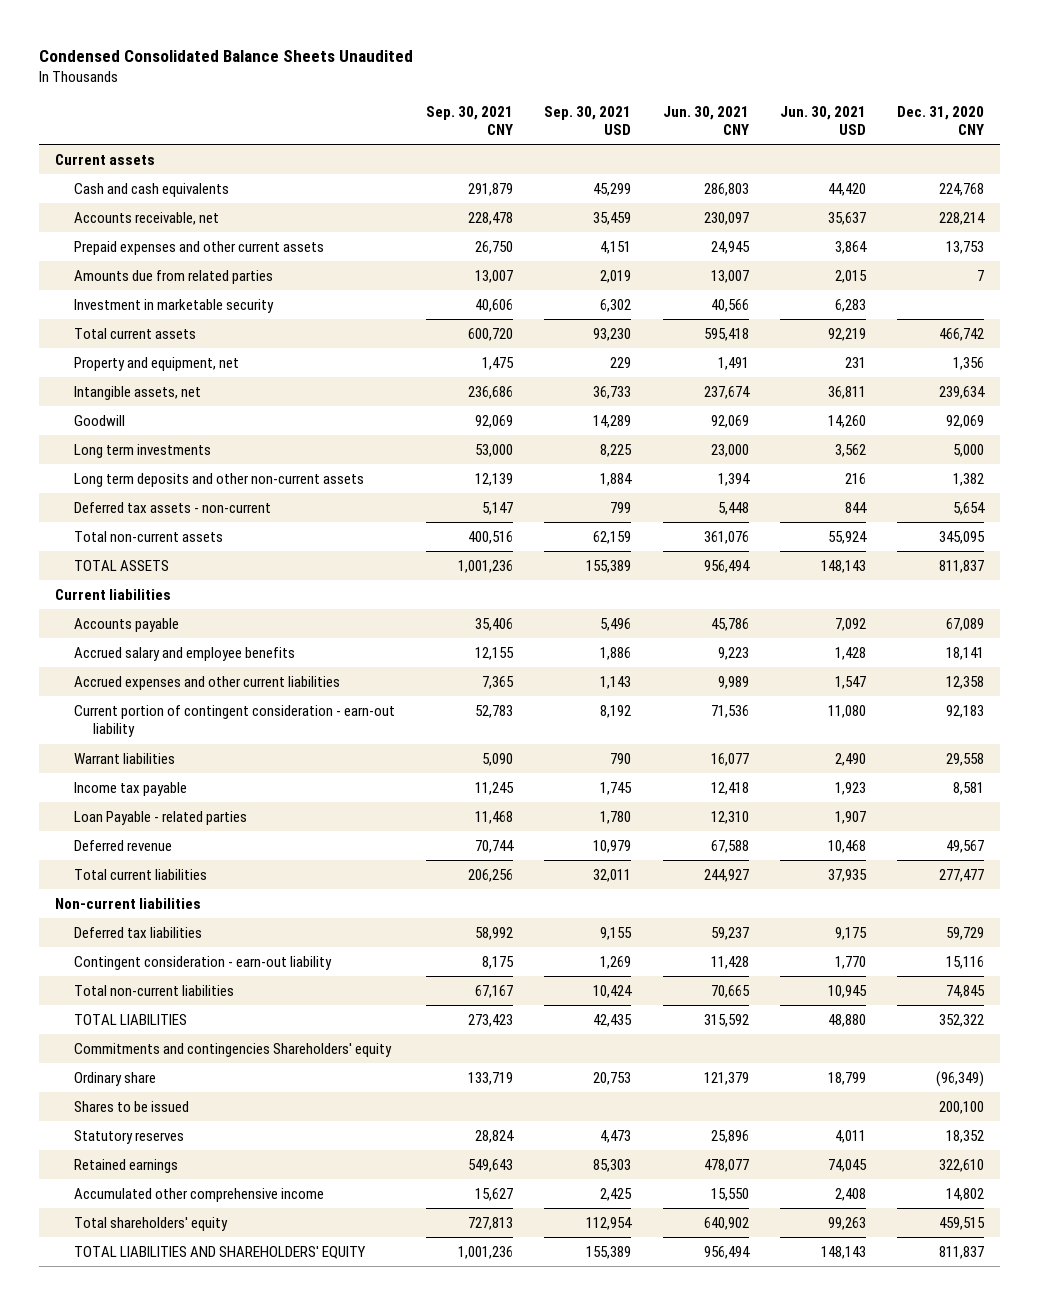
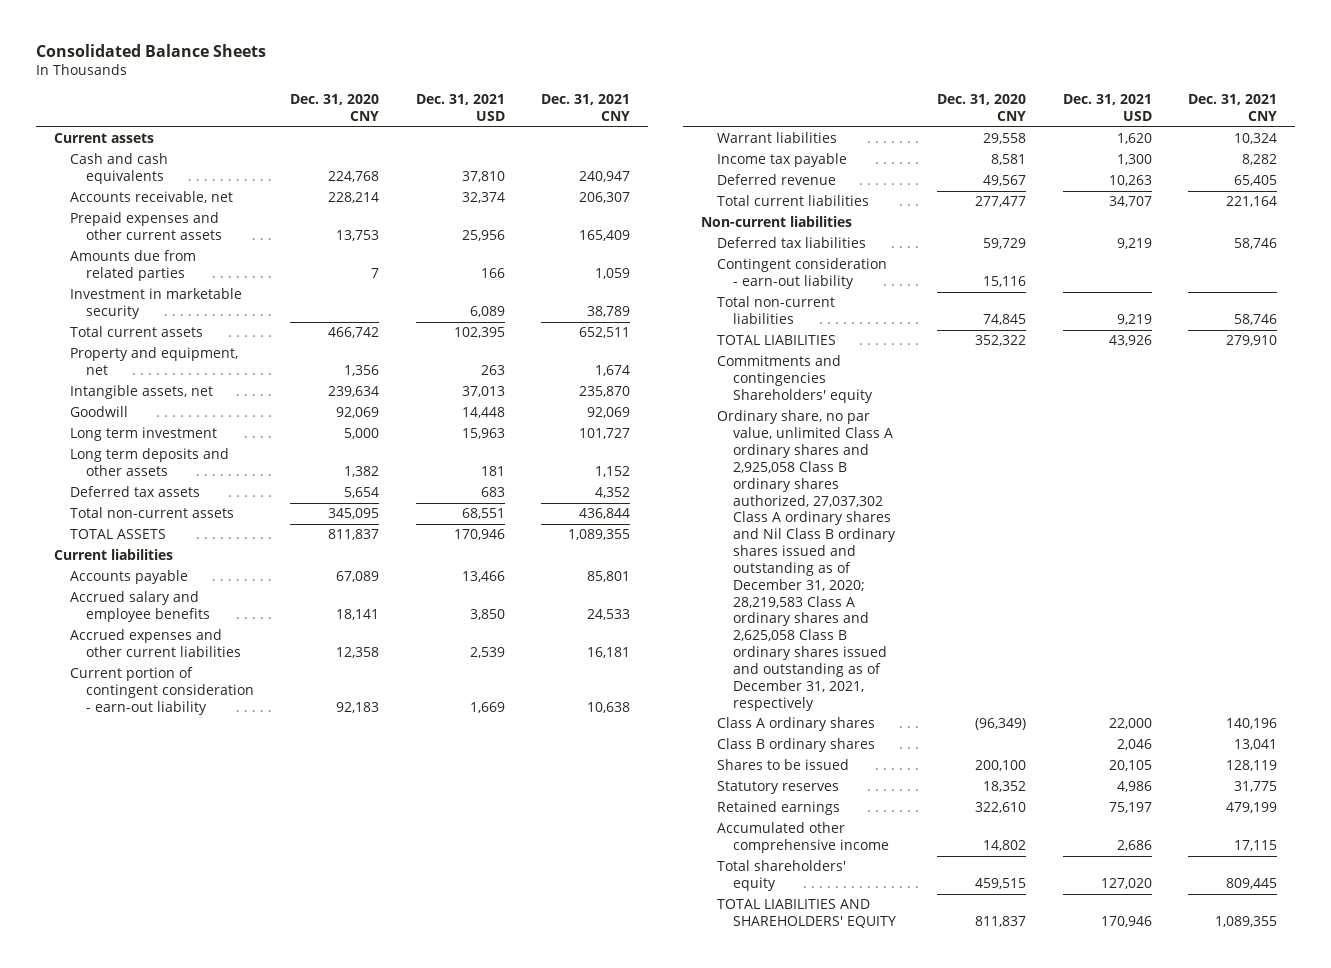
- Condensed Consolidated Balance Sheets Unaudited
+ Consolidated Balance Sheets
- | Sep. 30, 2021 CNY | Sep. 30, 2021 USD | Jun. 30, 2021 CNY | Jun. 30, 2021 USD | Dec. 31, 2020 CNY
+ | Dec. 31, 2020 CNY | Dec. 31, 2021 USD | Dec. 31, 2021 CNY
- Long term investments | 53,000 | 8,225 | 23,000 | 3,562 | 5,000
- Long term deposits and other non-current assets | 12,139 | 1,884 | 1,394 | 216 | 1,382
- Deferred tax assets - non-current | 5,147 | 799 | 5,448 | 844 | 5,654
+ Long term investment | 5,000 | 15,963 | 101,727
+ Long term deposits and other assets | 1,382 | 181 | 1,152
+ Deferred tax assets | 5,654 | 683 | 4,352
- Loan Payable - related parties | 11,468 | 1,780 | 12,310 | 1,907 |
- Ordinary share | 133,719 | 20,753 | 121,379 | 18,799 | (96,349)
+ Ordinary share, no par value, unlimited Class A ordinary shares and 2,925,058 Class B ordinary shares authorized, 27,037,302 Class A ordinary shares and Nil Class B ordinary shares issued and outstanding as of December 31, 2020; 28,219,583 Class A ordinary shares and 2,625,058 Class B ordinary shares issued and outstanding as of December 31, 2021, respectively
+ Class A ordinary shares | (96,349) | 22,000 | 140,196
+ Class B ordinary shares | | 2,046 | 13,041

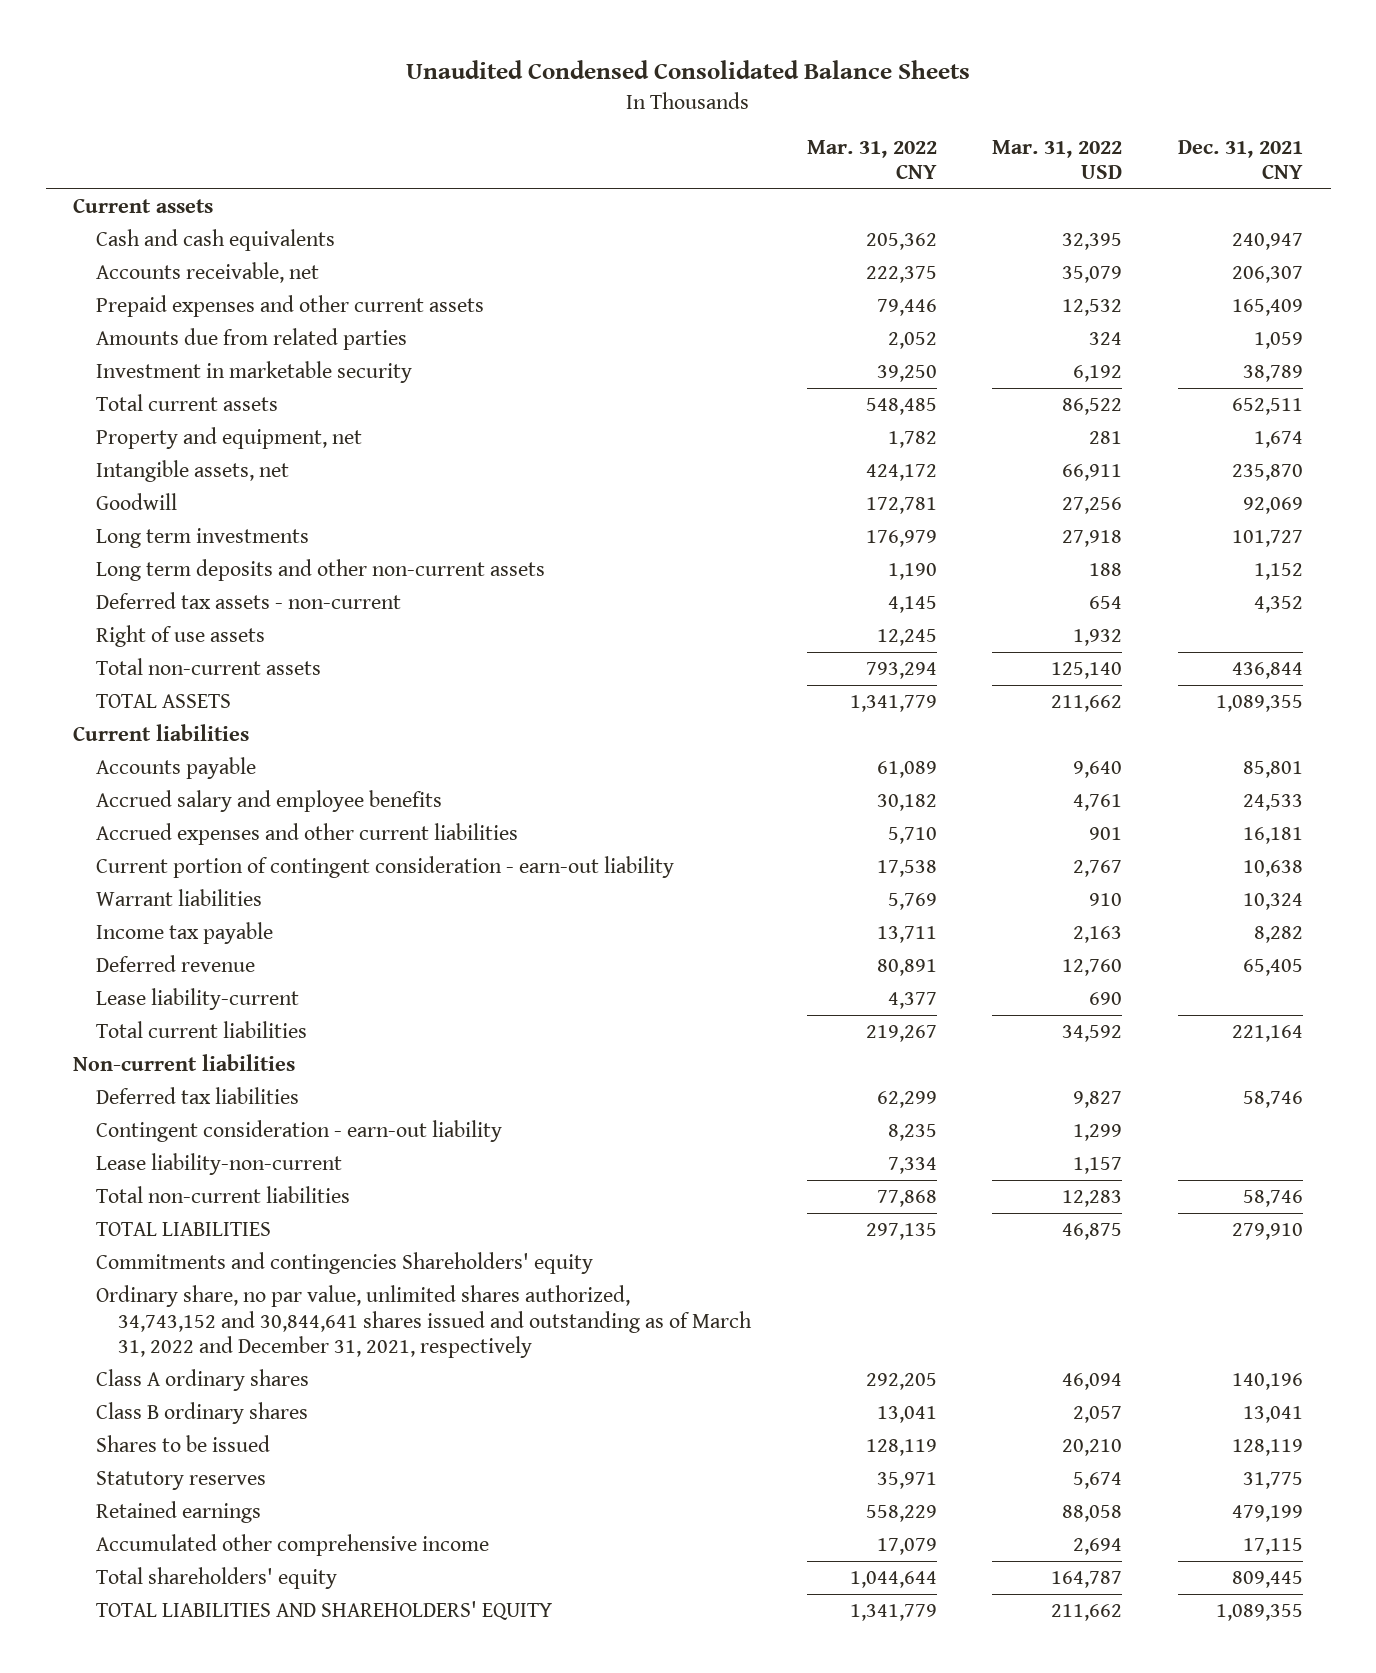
- Consolidated Balance Sheets
+ Unaudited Condensed Consolidated Balance Sheets
- | Dec. 31, 2020 CNY | Dec. 31, 2021 USD | Dec. 31, 2021 CNY
+ | Mar. 31, 2022 CNY | Mar. 31, 2022 USD | Dec. 31, 2021 CNY
- Long term investment | 5,000 | 15,963 | 101,727
- Long term deposits and other assets | 1,382 | 181 | 1,152
- Deferred tax assets | 5,654 | 683 | 4,352
+ Long term investments | 176,979 | 27,918 | 101,727
+ Long term deposits and other non-current assets | 1,190 | 188 | 1,152
+ Deferred tax assets - non-current | 4,145 | 654 | 4,352
+ Right of use assets | 12,245 | 1,932 |
+ Lease liability-current | 4,377 | 690 |
+ Lease liability-non-current | 7,334 | 1,157 |
- Ordinary share, no par value, unlimited Class A ordinary shares and 2,925,058 Class B ordinary shares authorized, 27,037,302 Class A ordinary shares and Nil Class B ordinary shares issued and outstanding as of December 31, 2020; 28,219,583 Class A ordinary shares and 2,625,058 Class B ordinary shares issued and outstanding as of December 31, 2021, respectively
+ Ordinary share, no par value, unlimited shares authorized, 34,743,152 and 30,844,641 shares issued and outstanding as of March 31, 2022 and December 31, 2021, respectively

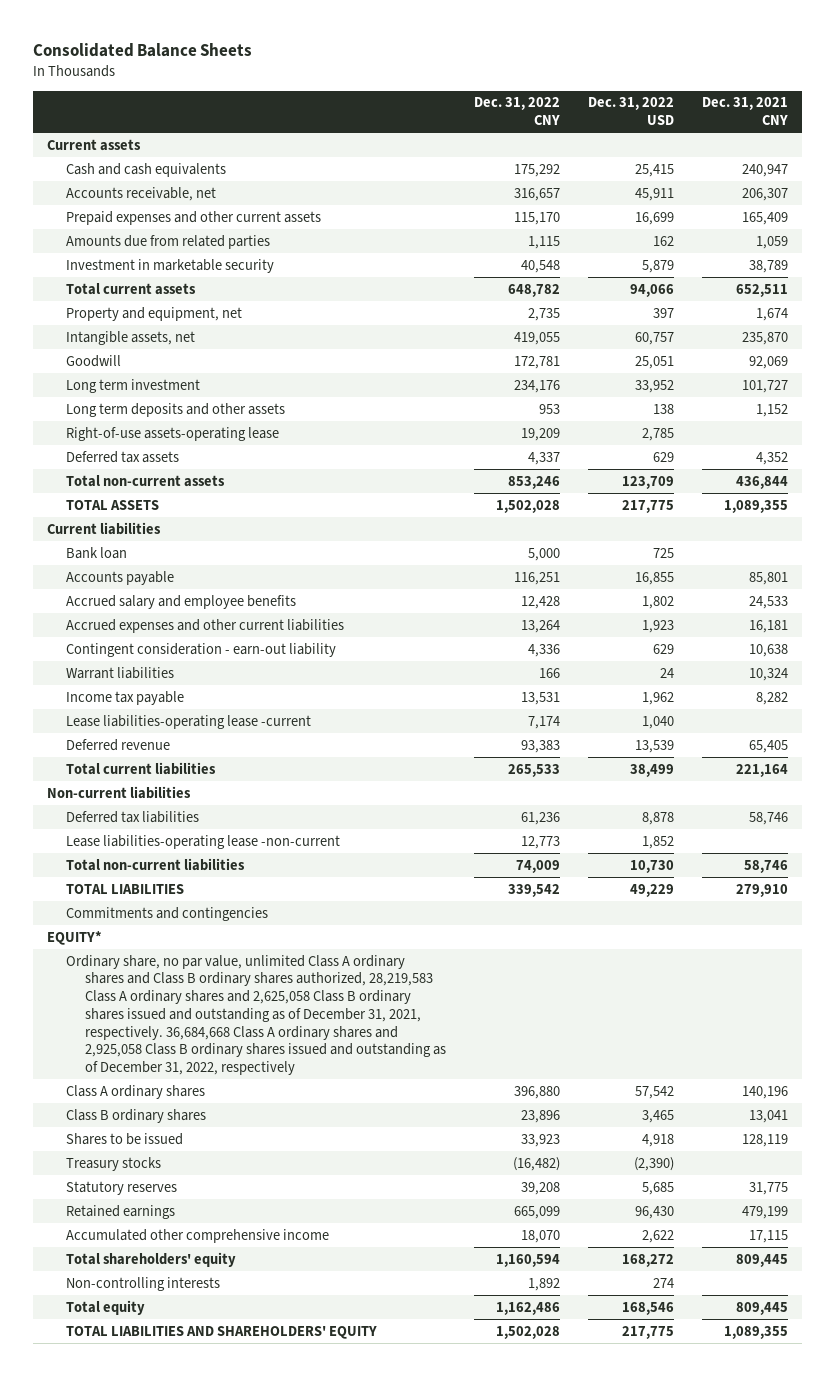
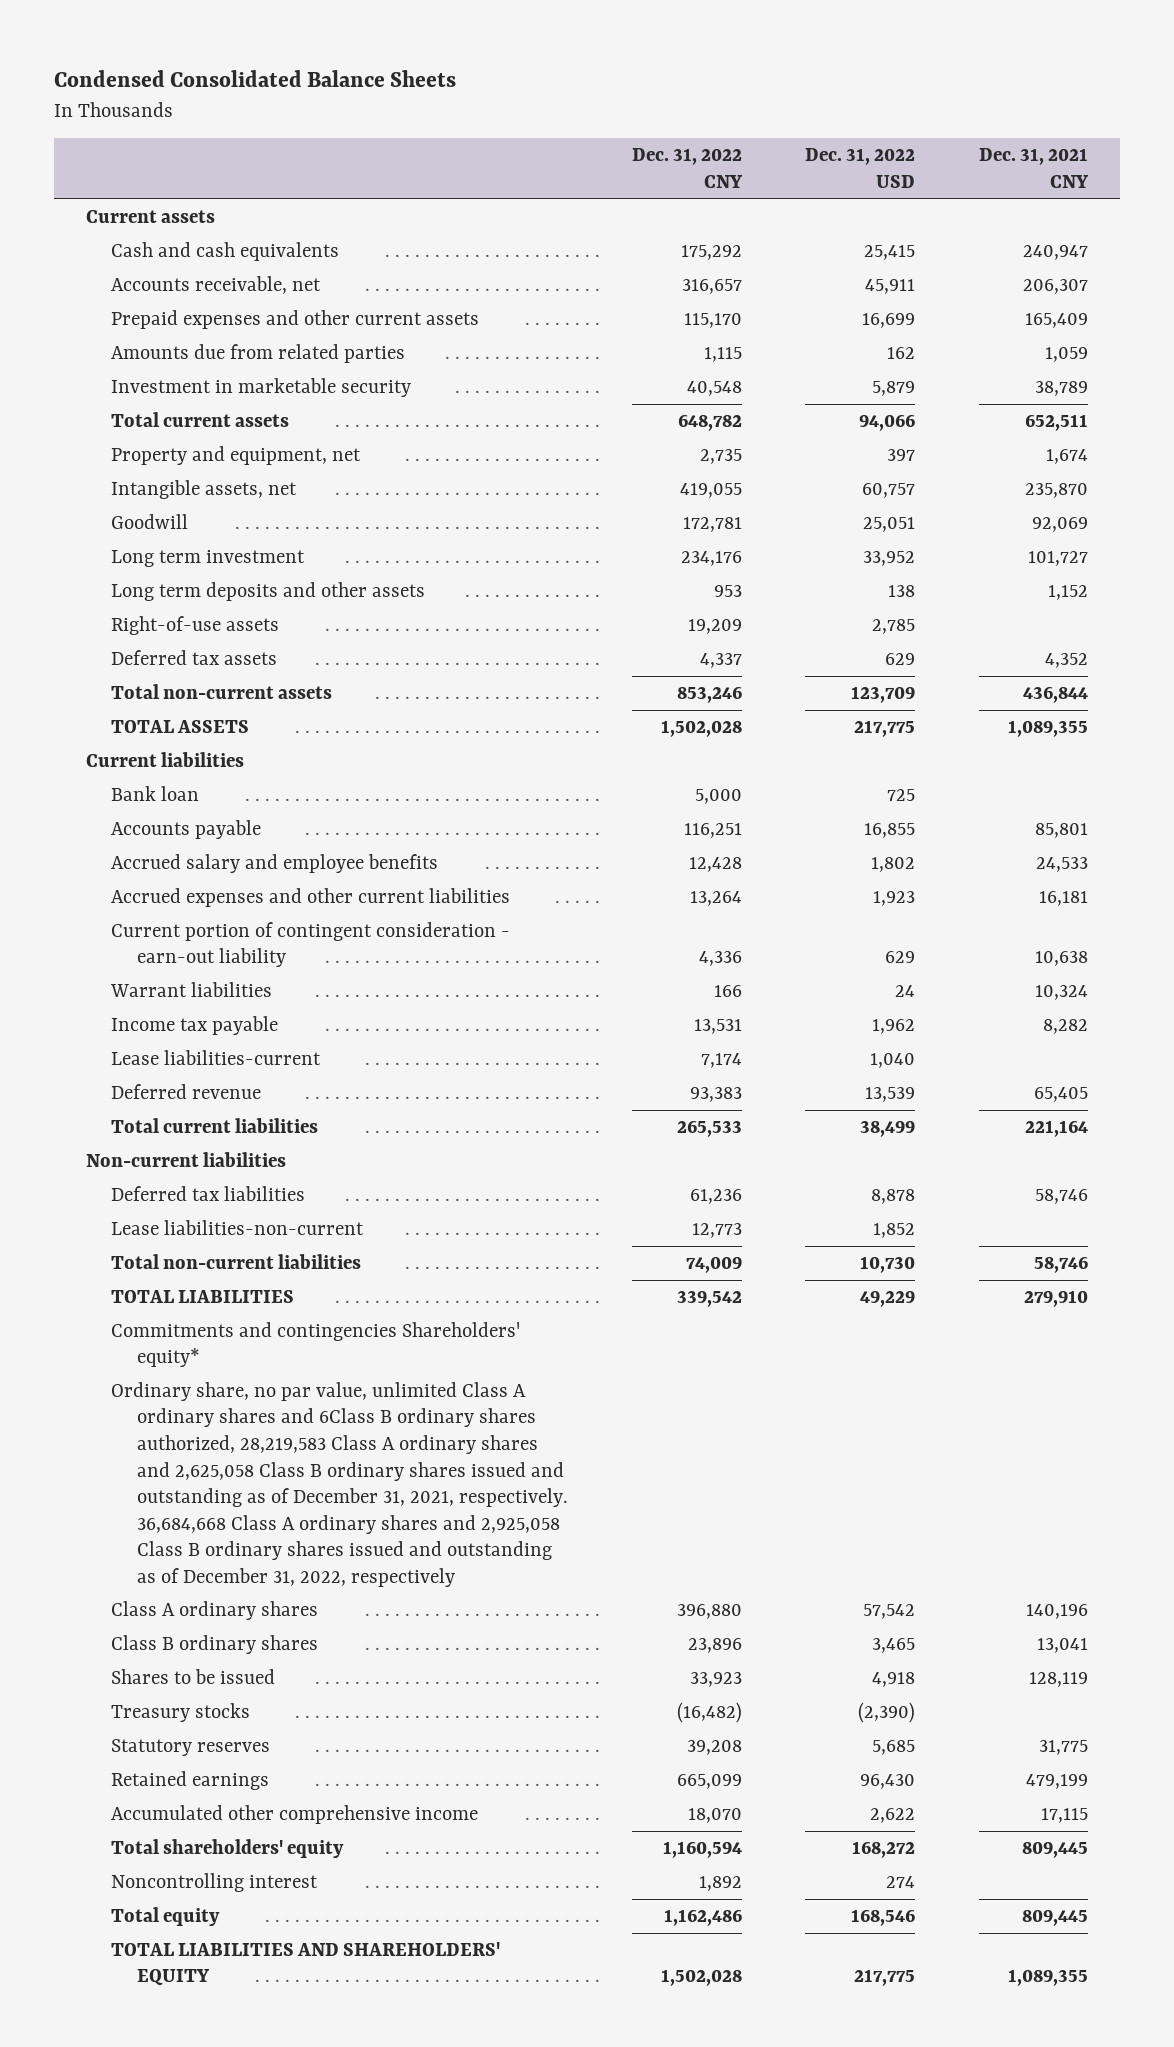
- Consolidated Balance Sheets
+ Condensed Consolidated Balance Sheets
- Right-of-use assets-operating lease | 19,209 | 2,785 |
+ Right-of-use assets | 19,209 | 2,785 |
- Contingent consideration - earn-out liability | 4,336 | 629 | 10,638
+ Current portion of contingent consideration - earn-out liability | 4,336 | 629 | 10,638
- Lease liabilities-operating lease -current | 7,174 | 1,040 |
+ Lease liabilities-current | 7,174 | 1,040 |
- Lease liabilities-operating lease -non-current | 12,773 | 1,852 |
+ Lease liabilities-non-current | 12,773 | 1,852 |
- Commitments and contingencies
- EQUITY*
- Ordinary share, no par value, unlimited Class A ordinary shares and Class B ordinary shares authorized, 28,219,583 Class A ordinary shares and 2,625,058 Class B ordinary shares issued and outstanding as of December 31, 2021, respectively. 36,684,668 Class A ordinary shares and 2,925,058 Class B ordinary shares issued and outstanding as of December 31, 2022, respectively
+ Commitments and contingencies Shareholders' equity*
+ Ordinary share, no par value, unlimited Class A ordinary shares and 6Class B ordinary shares authorized, 28,219,583 Class A ordinary shares and 2,625,058 Class B ordinary shares issued and outstanding as of December 31, 2021, respectively. 36,684,668 Class A ordinary shares and 2,925,058 Class B ordinary shares issued and outstanding as of December 31, 2022, respectively
- Non-controlling interests | 1,892 | 274 |
+ Noncontrolling interest | 1,892 | 274 |

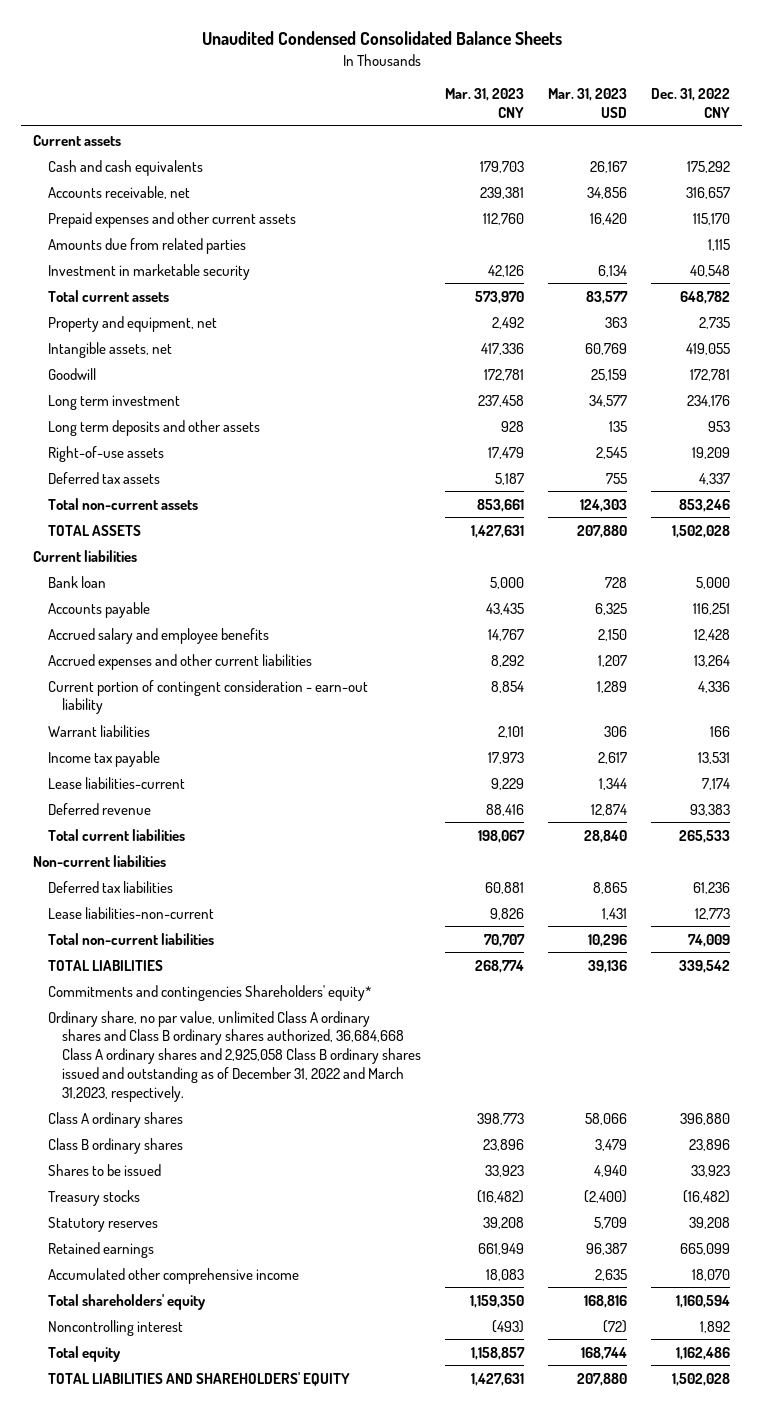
- Condensed Consolidated Balance Sheets
+ Unaudited Condensed Consolidated Balance Sheets
- | Dec. 31, 2022 CNY | Dec. 31, 2022 USD | Dec. 31, 2021 CNY
+ | Mar. 31, 2023 CNY | Mar. 31, 2023 USD | Dec. 31, 2022 CNY
- Ordinary share, no par value, unlimited Class A ordinary shares and 6Class B ordinary shares authorized, 28,219,583 Class A ordinary shares and 2,625,058 Class B ordinary shares issued and outstanding as of December 31, 2021, respectively. 36,684,668 Class A ordinary shares and 2,925,058 Class B ordinary shares issued and outstanding as of December 31, 2022, respectively
+ Ordinary share, no par value, unlimited Class A ordinary shares and Class B ordinary shares authorized, 36,684,668 Class A ordinary shares and 2,925,058 Class B ordinary shares issued and outstanding as of December 31, 2022 and March 31,2023, respectively.

